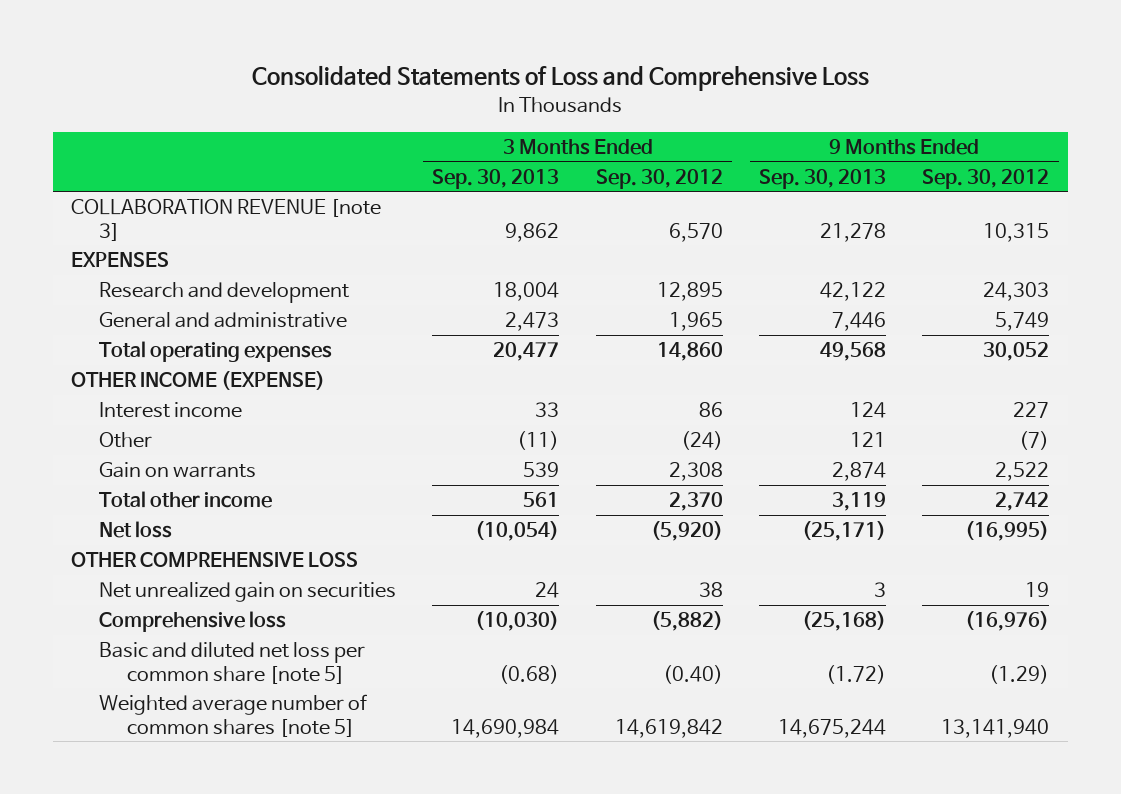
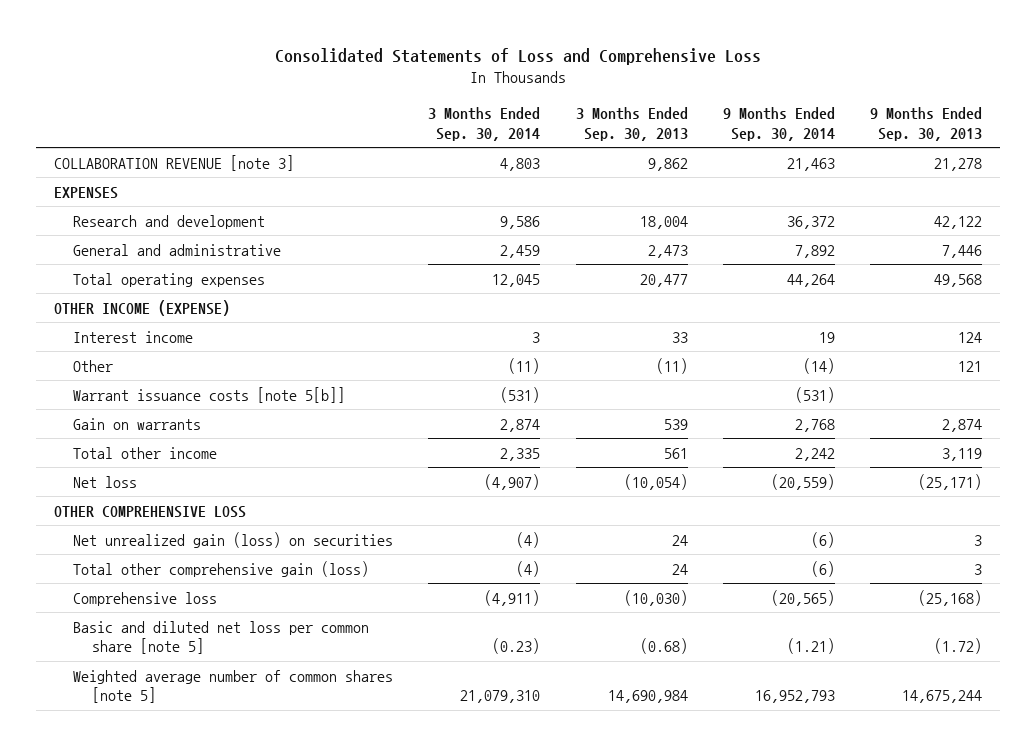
- | 3 Months Ended Sep. 30, 2013 | 3 Months Ended Sep. 30, 2012 | 9 Months Ended Sep. 30, 2013 | 9 Months Ended Sep. 30, 2012
+ | 3 Months Ended Sep. 30, 2014 | 3 Months Ended Sep. 30, 2013 | 9 Months Ended Sep. 30, 2014 | 9 Months Ended Sep. 30, 2013
+ Warrant issuance costs [note 5[b]] | (531) | | (531) |
- Net unrealized gain on securities | 24 | 38 | 3 | 19
+ Net unrealized gain (loss) on securities | (4) | 24 | (6) | 3
+ Total other comprehensive gain (loss) | (4) | 24 | (6) | 3

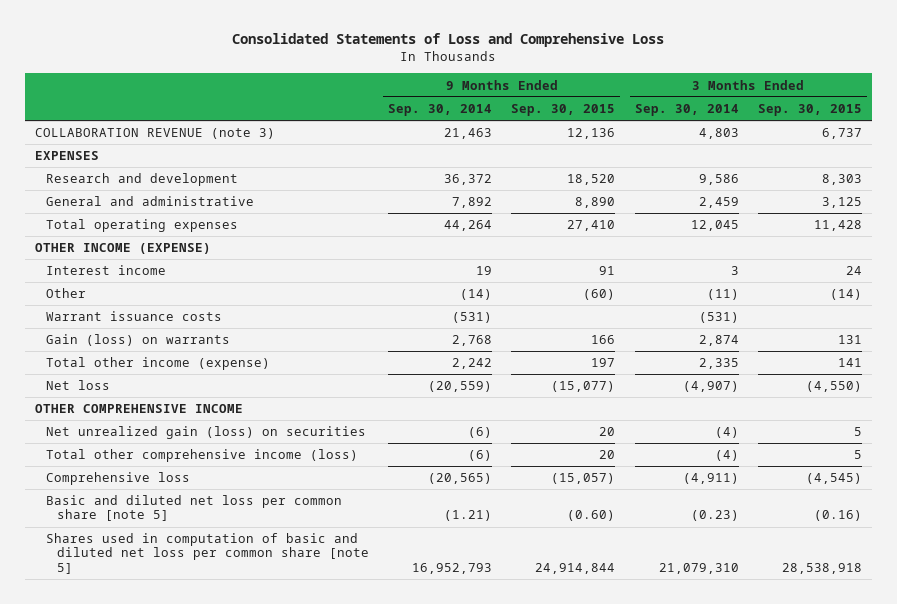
- | 3 Months Ended Sep. 30, 2014 | 3 Months Ended Sep. 30, 2013 | 9 Months Ended Sep. 30, 2014 | 9 Months Ended Sep. 30, 2013
+ | 9 Months Ended Sep. 30, 2014 | 9 Months Ended Sep. 30, 2015 | 3 Months Ended Sep. 30, 2014 | 3 Months Ended Sep. 30, 2015
- COLLABORATION REVENUE [note 3] | 4,803 | 9,862 | 21,463 | 21,278
+ COLLABORATION REVENUE (note 3) | 21,463 | 12,136 | 4,803 | 6,737
- Warrant issuance costs [note 5[b]] | (531) | | (531) |
- Gain on warrants | 2,874 | 539 | 2,768 | 2,874
- Total other income | 2,335 | 561 | 2,242 | 3,119
+ Warrant issuance costs | (531) | | (531) |
+ Gain (loss) on warrants | 2,768 | 166 | 2,874 | 131
+ Total other income (expense) | 2,242 | 197 | 2,335 | 141
- OTHER COMPREHENSIVE LOSS
+ OTHER COMPREHENSIVE INCOME
- Total other comprehensive gain (loss) | (4) | 24 | (6) | 3
+ Total other comprehensive income (loss) | (6) | 20 | (4) | 5
- Weighted average number of common shares [note 5] | 21,079,310 | 14,690,984 | 16,952,793 | 14,675,244
+ Shares used in computation of basic and diluted net loss per common share [note 5] | 16,952,793 | 24,914,844 | 21,079,310 | 28,538,918

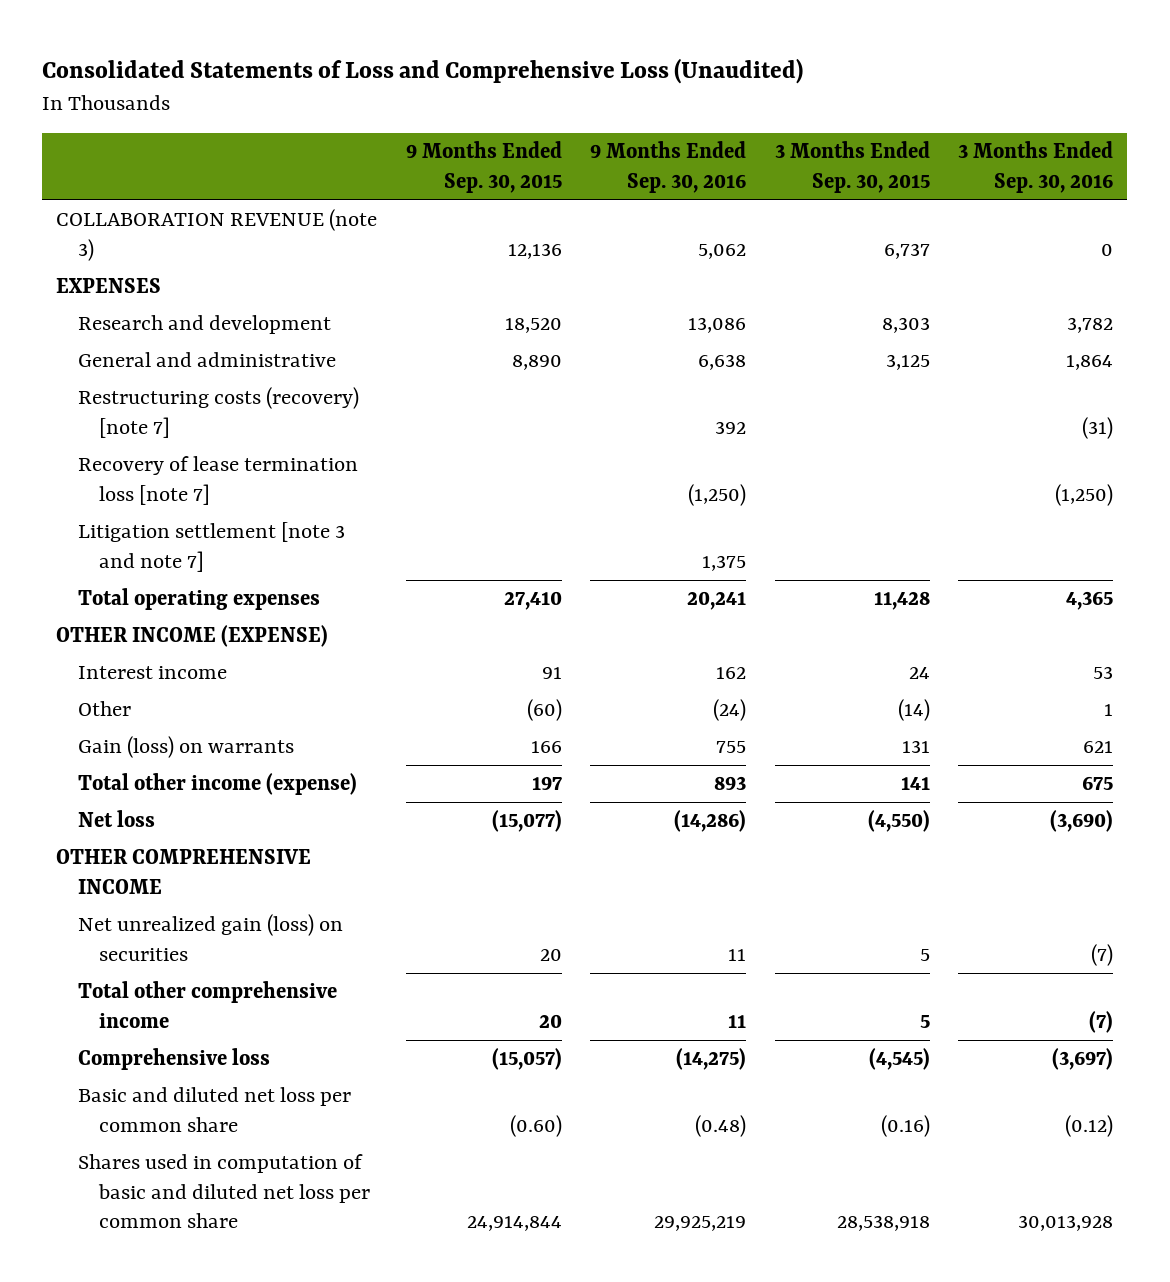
- Consolidated Statements of Loss and Comprehensive Loss
+ Consolidated Statements of Loss and Comprehensive Loss (Unaudited)
- | 9 Months Ended Sep. 30, 2014 | 9 Months Ended Sep. 30, 2015 | 3 Months Ended Sep. 30, 2014 | 3 Months Ended Sep. 30, 2015
+ | 9 Months Ended Sep. 30, 2015 | 9 Months Ended Sep. 30, 2016 | 3 Months Ended Sep. 30, 2015 | 3 Months Ended Sep. 30, 2016
+ Restructuring costs (recovery) [note 7] | | 392 | | (31)
+ Recovery of lease termination loss [note 7] | | (1,250) | | (1,250)
+ Litigation settlement [note 3 and note 7] | | 1,375 | |
- Warrant issuance costs | (531) | | (531) |
- Total other comprehensive income (loss) | (6) | 20 | (4) | 5
+ Total other comprehensive income | 20 | 11 | 5 | (7)
- Basic and diluted net loss per common share [note 5] | (1.21) | (0.60) | (0.23) | (0.16)
- Shares used in computation of basic and diluted net loss per common share [note 5] | 16,952,793 | 24,914,844 | 21,079,310 | 28,538,918
+ Basic and diluted net loss per common share | (0.60) | (0.48) | (0.16) | (0.12)
+ Shares used in computation of basic and diluted net loss per common share | 24,914,844 | 29,925,219 | 28,538,918 | 30,013,928

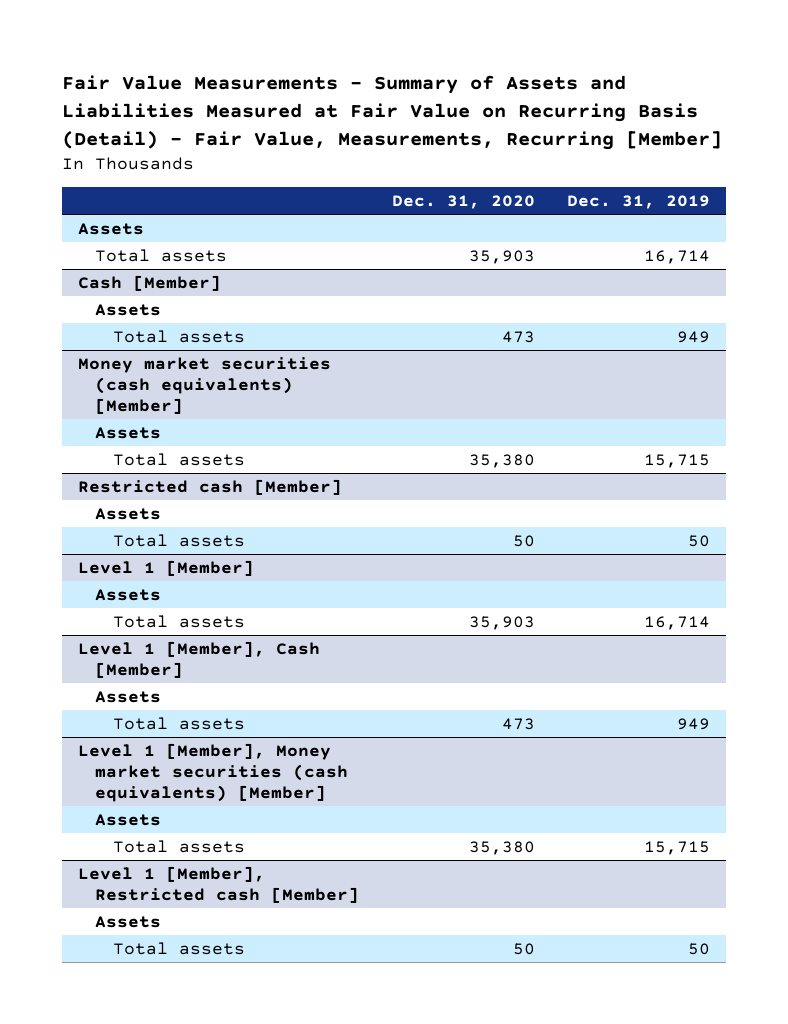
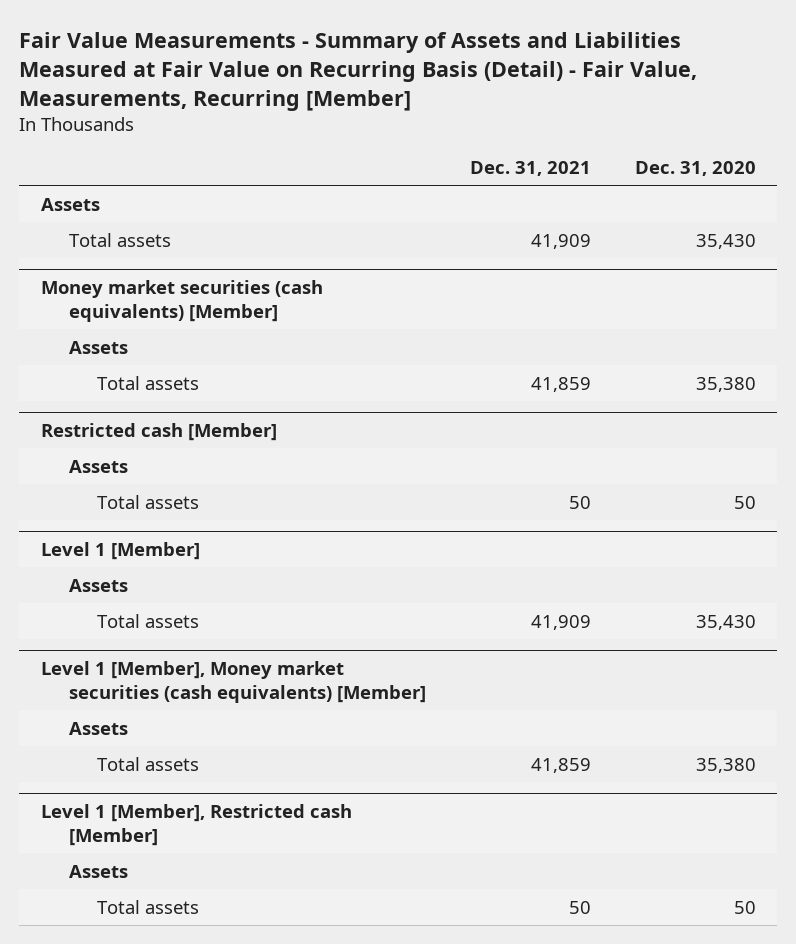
- | Dec. 31, 2020 | Dec. 31, 2019
+ | Dec. 31, 2021 | Dec. 31, 2020
- Total assets | 35,903 | 16,714
- Cash [Member]
- Assets
- Total assets | 473 | 949
+ Total assets | 41,909 | 35,430
@ Level 1 [Member]
- Total assets | 35,903 | 16,714
- Level 1 [Member], Cash [Member]
- Assets
- Total assets | 473 | 949
@ Level 1 [Member]
+ Total assets | 41,909 | 35,430

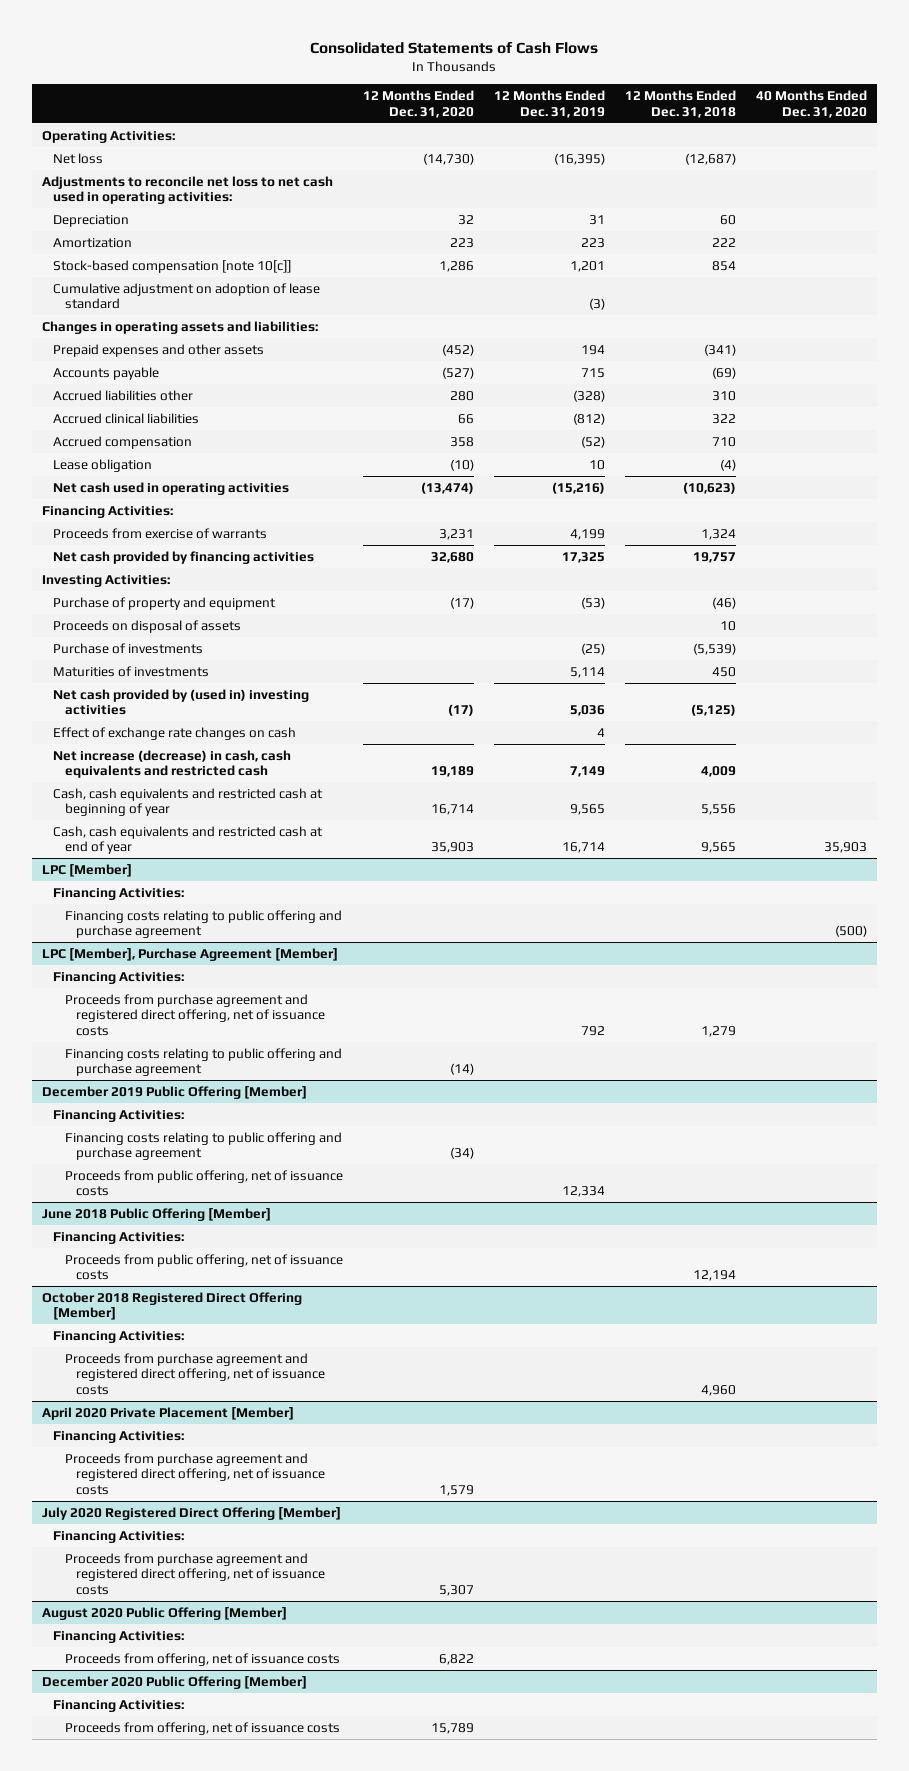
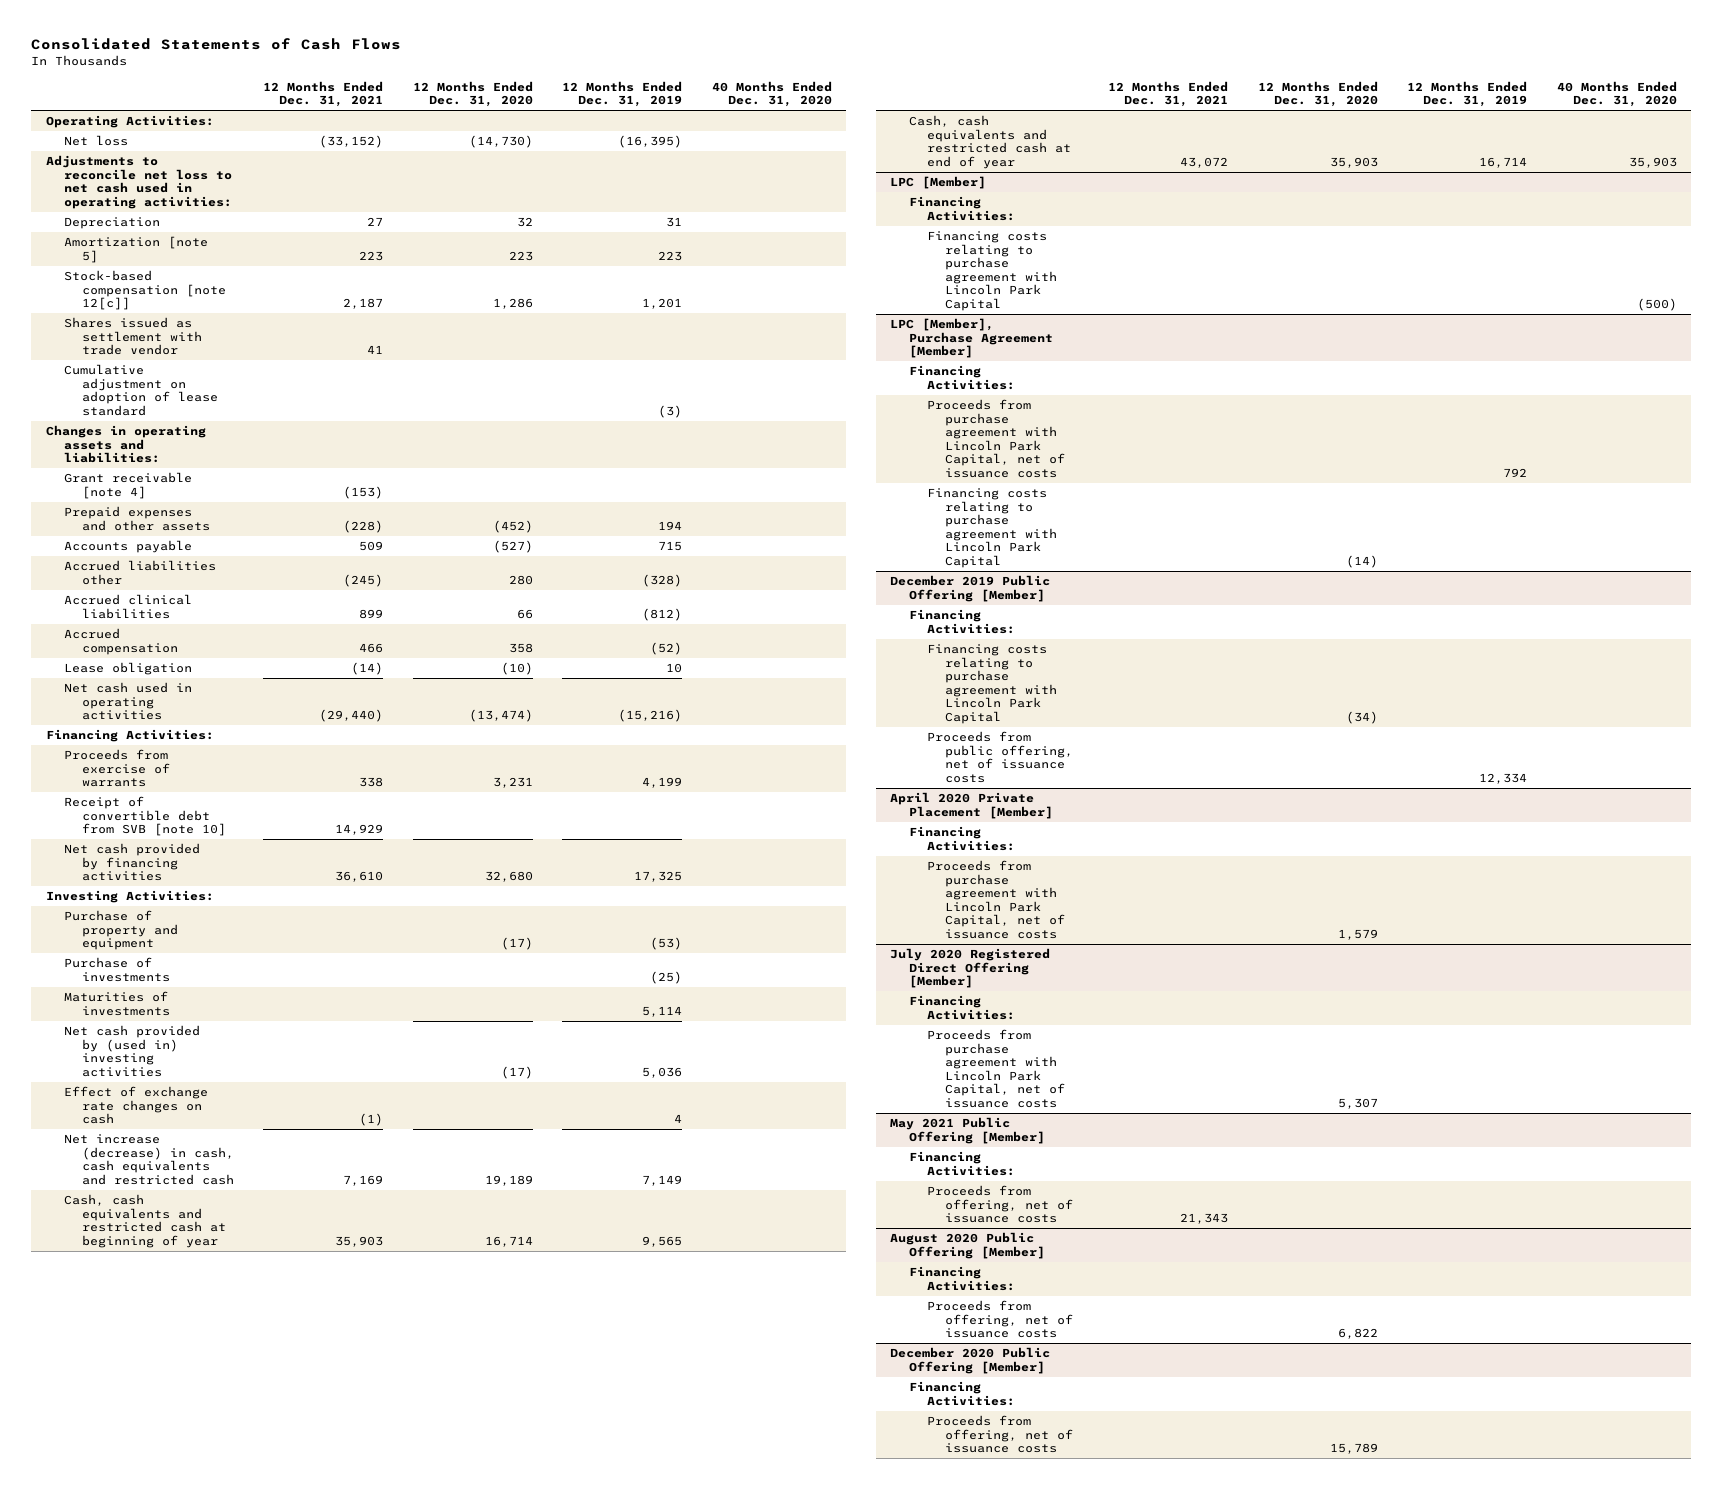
- | 12 Months Ended Dec. 31, 2020 | 12 Months Ended Dec. 31, 2019 | 12 Months Ended Dec. 31, 2018 | 40 Months Ended Dec. 31, 2020
+ | 12 Months Ended Dec. 31, 2021 | 12 Months Ended Dec. 31, 2020 | 12 Months Ended Dec. 31, 2019 | 40 Months Ended Dec. 31, 2020
- Amortization | 223 | 223 | 222 |
- Stock-based compensation [note 10[c]] | 1,286 | 1,201 | 854 |
+ Amortization [note 5] | 223 | 223 | 223 |
+ Stock-based compensation [note 12[c]] | 2,187 | 1,286 | 1,201 |
+ Shares issued as settlement with trade vendor | 41 | | |
+ Grant receivable [note 4] | (153) | | |
+ Receipt of convertible debt from SVB [note 10] | 14,929 | | |
- Proceeds on disposal of assets | | | 10 |
@ LPC [Member]
- Financing costs relating to public offering and purchase agreement | | | | (500)
+ Financing costs relating to purchase agreement with Lincoln Park Capital | | | | (500)
@ LPC [Member], Purchase Agreement [Member]
- Proceeds from purchase agreement and registered direct offering, net of issuance costs | | 792 | 1,279 |
- Financing costs relating to public offering and purchase agreement | (14) | | |
+ Proceeds from purchase agreement with Lincoln Park Capital, net of issuance costs | | | 792 |
+ Financing costs relating to purchase agreement with Lincoln Park Capital | | (14) | |
@ December 2019 Public Offering [Member]
- Financing costs relating to public offering and purchase agreement | (34) | | |
+ Financing costs relating to purchase agreement with Lincoln Park Capital | | (34) | |
- June 2018 Public Offering [Member]
- Financing Activities:
- Proceeds from public offering, net of issuance costs | | | 12,194 |
- October 2018 Registered Direct Offering [Member]
- Financing Activities:
- Proceeds from purchase agreement and registered direct offering, net of issuance costs | | | 4,960 |
@ April 2020 Private Placement [Member]
- Proceeds from purchase agreement and registered direct offering, net of issuance costs | 1,579 | | |
+ Proceeds from purchase agreement with Lincoln Park Capital, net of issuance costs | | 1,579 | |
@ July 2020 Registered Direct Offering [Member]
- Proceeds from purchase agreement and registered direct offering, net of issuance costs | 5,307 | | |
+ Proceeds from purchase agreement with Lincoln Park Capital, net of issuance costs | | 5,307 | |
+ May 2021 Public Offering [Member]
+ Financing Activities:
+ Proceeds from offering, net of issuance costs | 21,343 | | |

